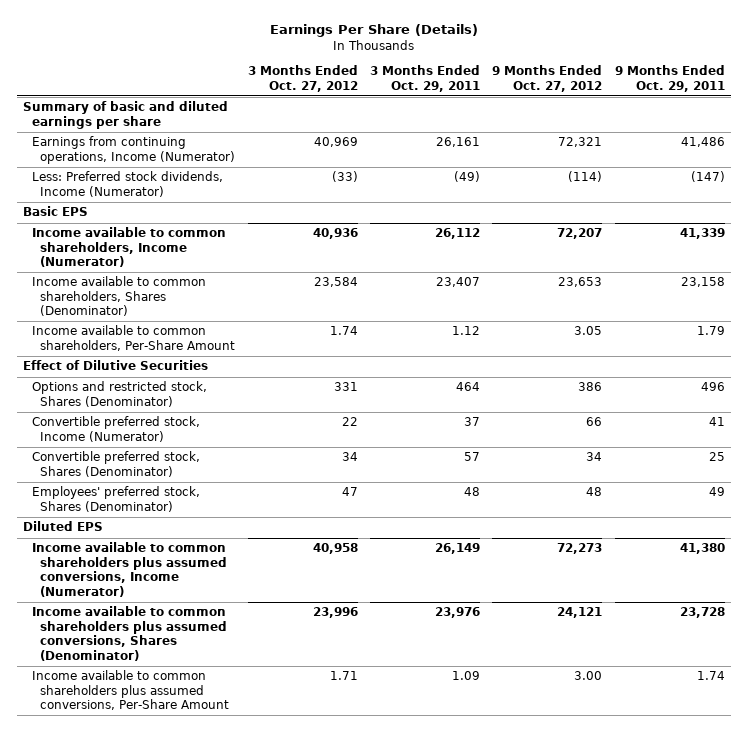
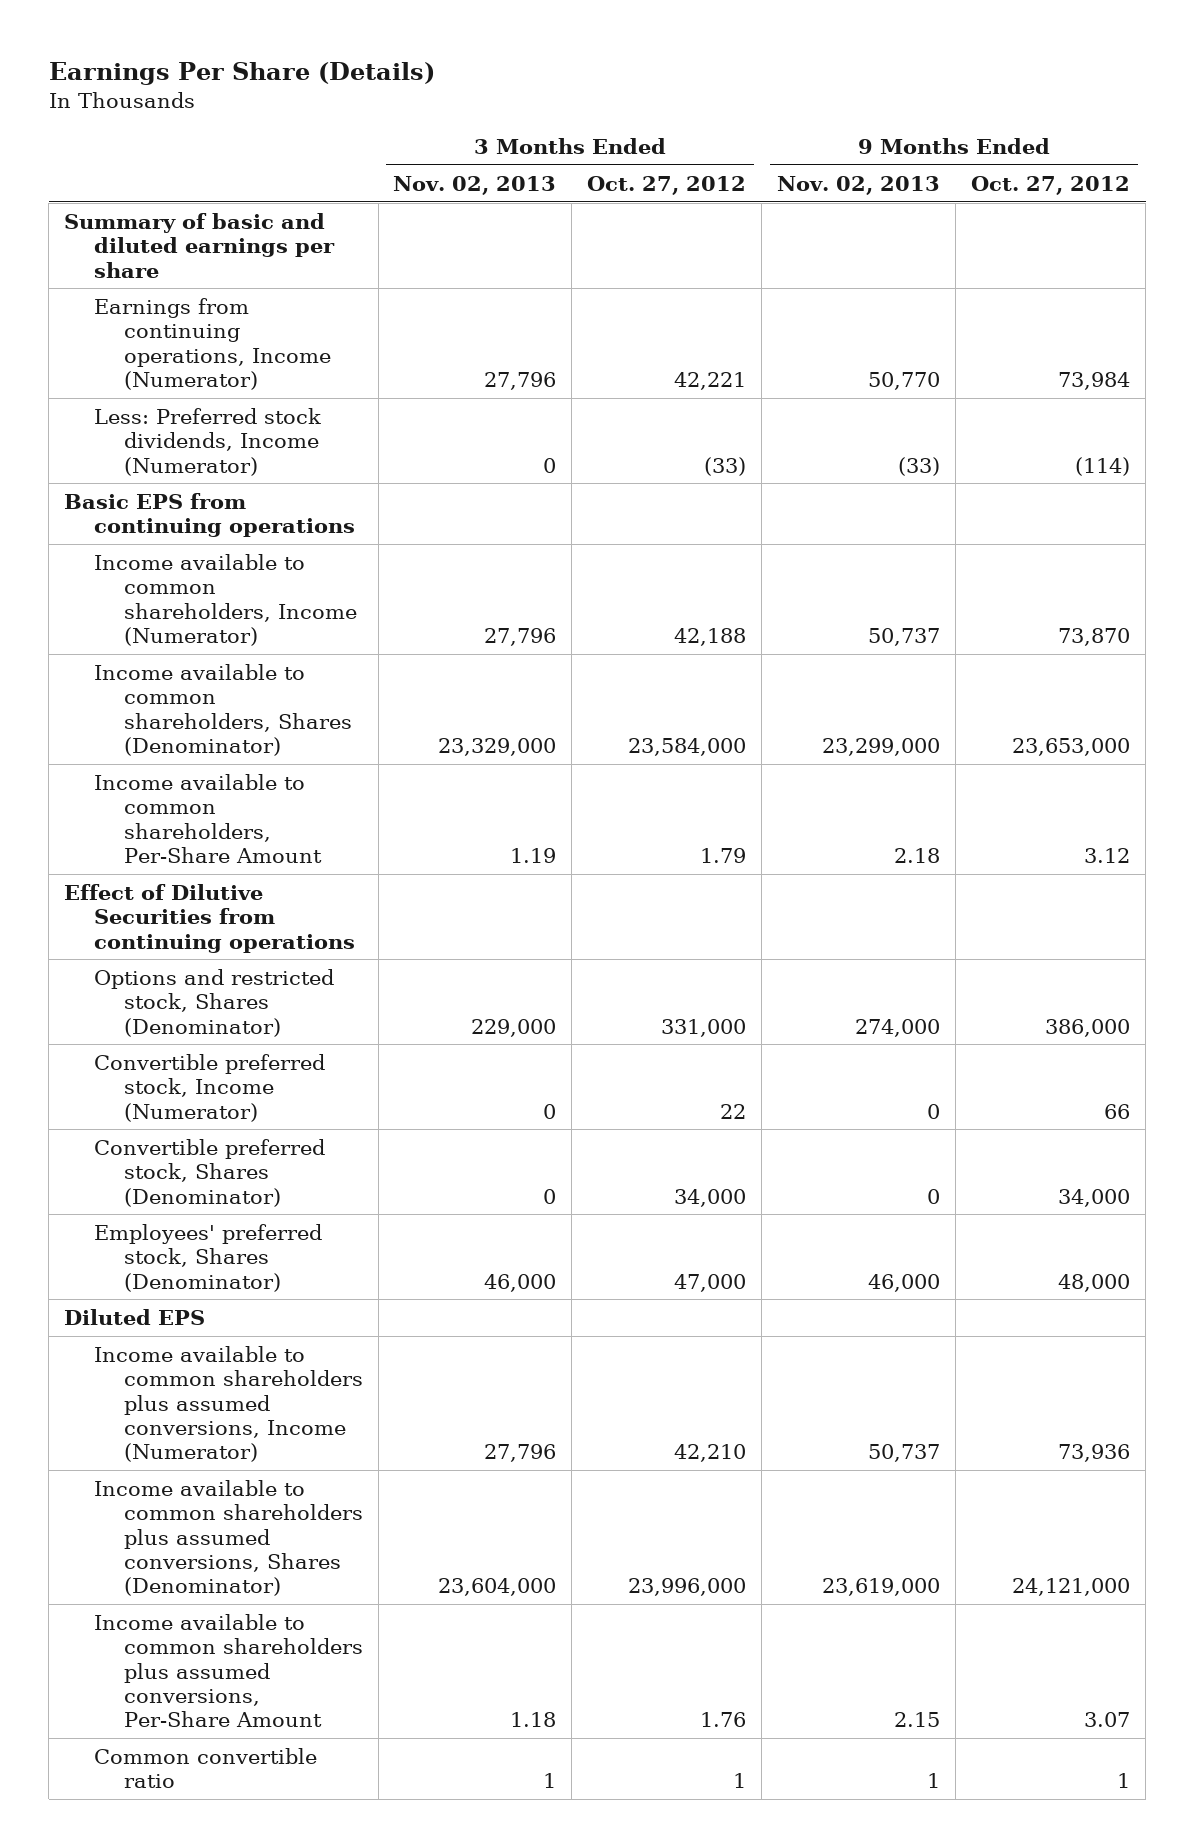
- | 3 Months Ended Oct. 27, 2012 | 3 Months Ended Oct. 29, 2011 | 9 Months Ended Oct. 27, 2012 | 9 Months Ended Oct. 29, 2011
+ | 3 Months Ended Nov. 02, 2013 | 3 Months Ended Oct. 27, 2012 | 9 Months Ended Nov. 02, 2013 | 9 Months Ended Oct. 27, 2012
- Earnings from continuing operations, Income (Numerator) | 40,969 | 26,161 | 72,321 | 41,486
+ Earnings from continuing operations, Income (Numerator) | 27,796 | 42,221 | 50,770 | 73,984
- Basic EPS
- Income available to common shareholders, Income (Numerator) | 40,936 | 26,112 | 72,207 | 41,339
- Income available to common shareholders, Shares (Denominator) | 23,584 | 23,407 | 23,653 | 23,158
- Income available to common shareholders, Per-Share Amount | 1.74 | 1.12 | 3.05 | 1.79
- Effect of Dilutive Securities
- Options and restricted stock, Shares (Denominator) | 331 | 464 | 386 | 496
+ Basic EPS from continuing operations
+ Income available to common shareholders, Income (Numerator) | 27,796 | 42,188 | 50,737 | 73,870
+ Income available to common shareholders, Shares (Denominator) | 23,329,000 | 23,584,000 | 23,299,000 | 23,653,000
+ Income available to common shareholders, Per-Share Amount | 1.19 | 1.79 | 2.18 | 3.12
+ Effect of Dilutive Securities from continuing operations
+ Options and restricted stock, Shares (Denominator) | 229,000 | 331,000 | 274,000 | 386,000
- Convertible preferred stock, Shares (Denominator) | 34 | 57 | 34 | 25
- Employees' preferred stock, Shares (Denominator) | 47 | 48 | 48 | 49
+ Convertible preferred stock, Shares (Denominator) | 0 | 34,000 | 0 | 34,000
+ Employees' preferred stock, Shares (Denominator) | 46,000 | 47,000 | 46,000 | 48,000
- Income available to common shareholders plus assumed conversions, Income (Numerator) | 40,958 | 26,149 | 72,273 | 41,380
- Income available to common shareholders plus assumed conversions, Shares (Denominator) | 23,996 | 23,976 | 24,121 | 23,728
- Income available to common shareholders plus assumed conversions, Per-Share Amount | 1.71 | 1.09 | 3.00 | 1.74
+ Income available to common shareholders plus assumed conversions, Income (Numerator) | 27,796 | 42,210 | 50,737 | 73,936
+ Income available to common shareholders plus assumed conversions, Shares (Denominator) | 23,604,000 | 23,996,000 | 23,619,000 | 24,121,000
+ Income available to common shareholders plus assumed conversions, Per-Share Amount | 1.18 | 1.76 | 2.15 | 3.07
+ Common convertible ratio | 1 | 1 | 1 | 1

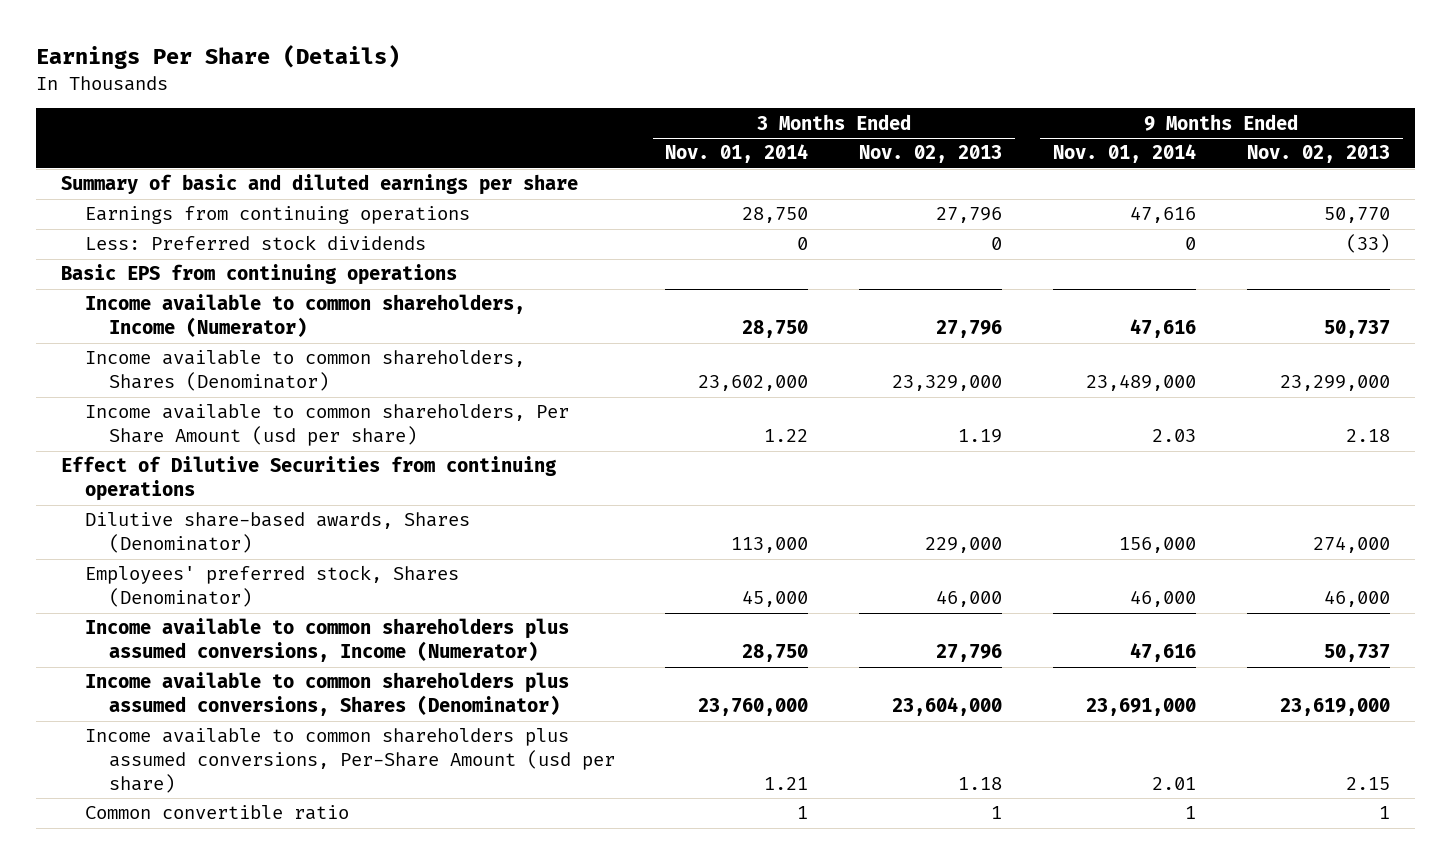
- | 3 Months Ended Nov. 02, 2013 | 3 Months Ended Oct. 27, 2012 | 9 Months Ended Nov. 02, 2013 | 9 Months Ended Oct. 27, 2012
+ | 3 Months Ended Nov. 01, 2014 | 3 Months Ended Nov. 02, 2013 | 9 Months Ended Nov. 01, 2014 | 9 Months Ended Nov. 02, 2013
- Earnings from continuing operations, Income (Numerator) | 27,796 | 42,221 | 50,770 | 73,984
- Less: Preferred stock dividends, Income (Numerator) | 0 | (33) | (33) | (114)
+ Earnings from continuing operations | 28,750 | 27,796 | 47,616 | 50,770
+ Less: Preferred stock dividends | 0 | 0 | 0 | (33)
- Income available to common shareholders, Per-Share Amount | 1.19 | 1.79 | 2.18 | 3.12
+ Income available to common shareholders, Per Share Amount (usd per share) | 1.22 | 1.19 | 2.03 | 2.18
- Options and restricted stock, Shares (Denominator) | 229,000 | 331,000 | 274,000 | 386,000
- Convertible preferred stock, Income (Numerator) | 0 | 22 | 0 | 66
- Convertible preferred stock, Shares (Denominator) | 0 | 34,000 | 0 | 34,000
+ Dilutive share-based awards, Shares (Denominator) | 113,000 | 229,000 | 156,000 | 274,000
- Diluted EPS
- Income available to common shareholders plus assumed conversions, Per-Share Amount | 1.18 | 1.76 | 2.15 | 3.07
+ Income available to common shareholders plus assumed conversions, Per-Share Amount (usd per share) | 1.21 | 1.18 | 2.01 | 2.15

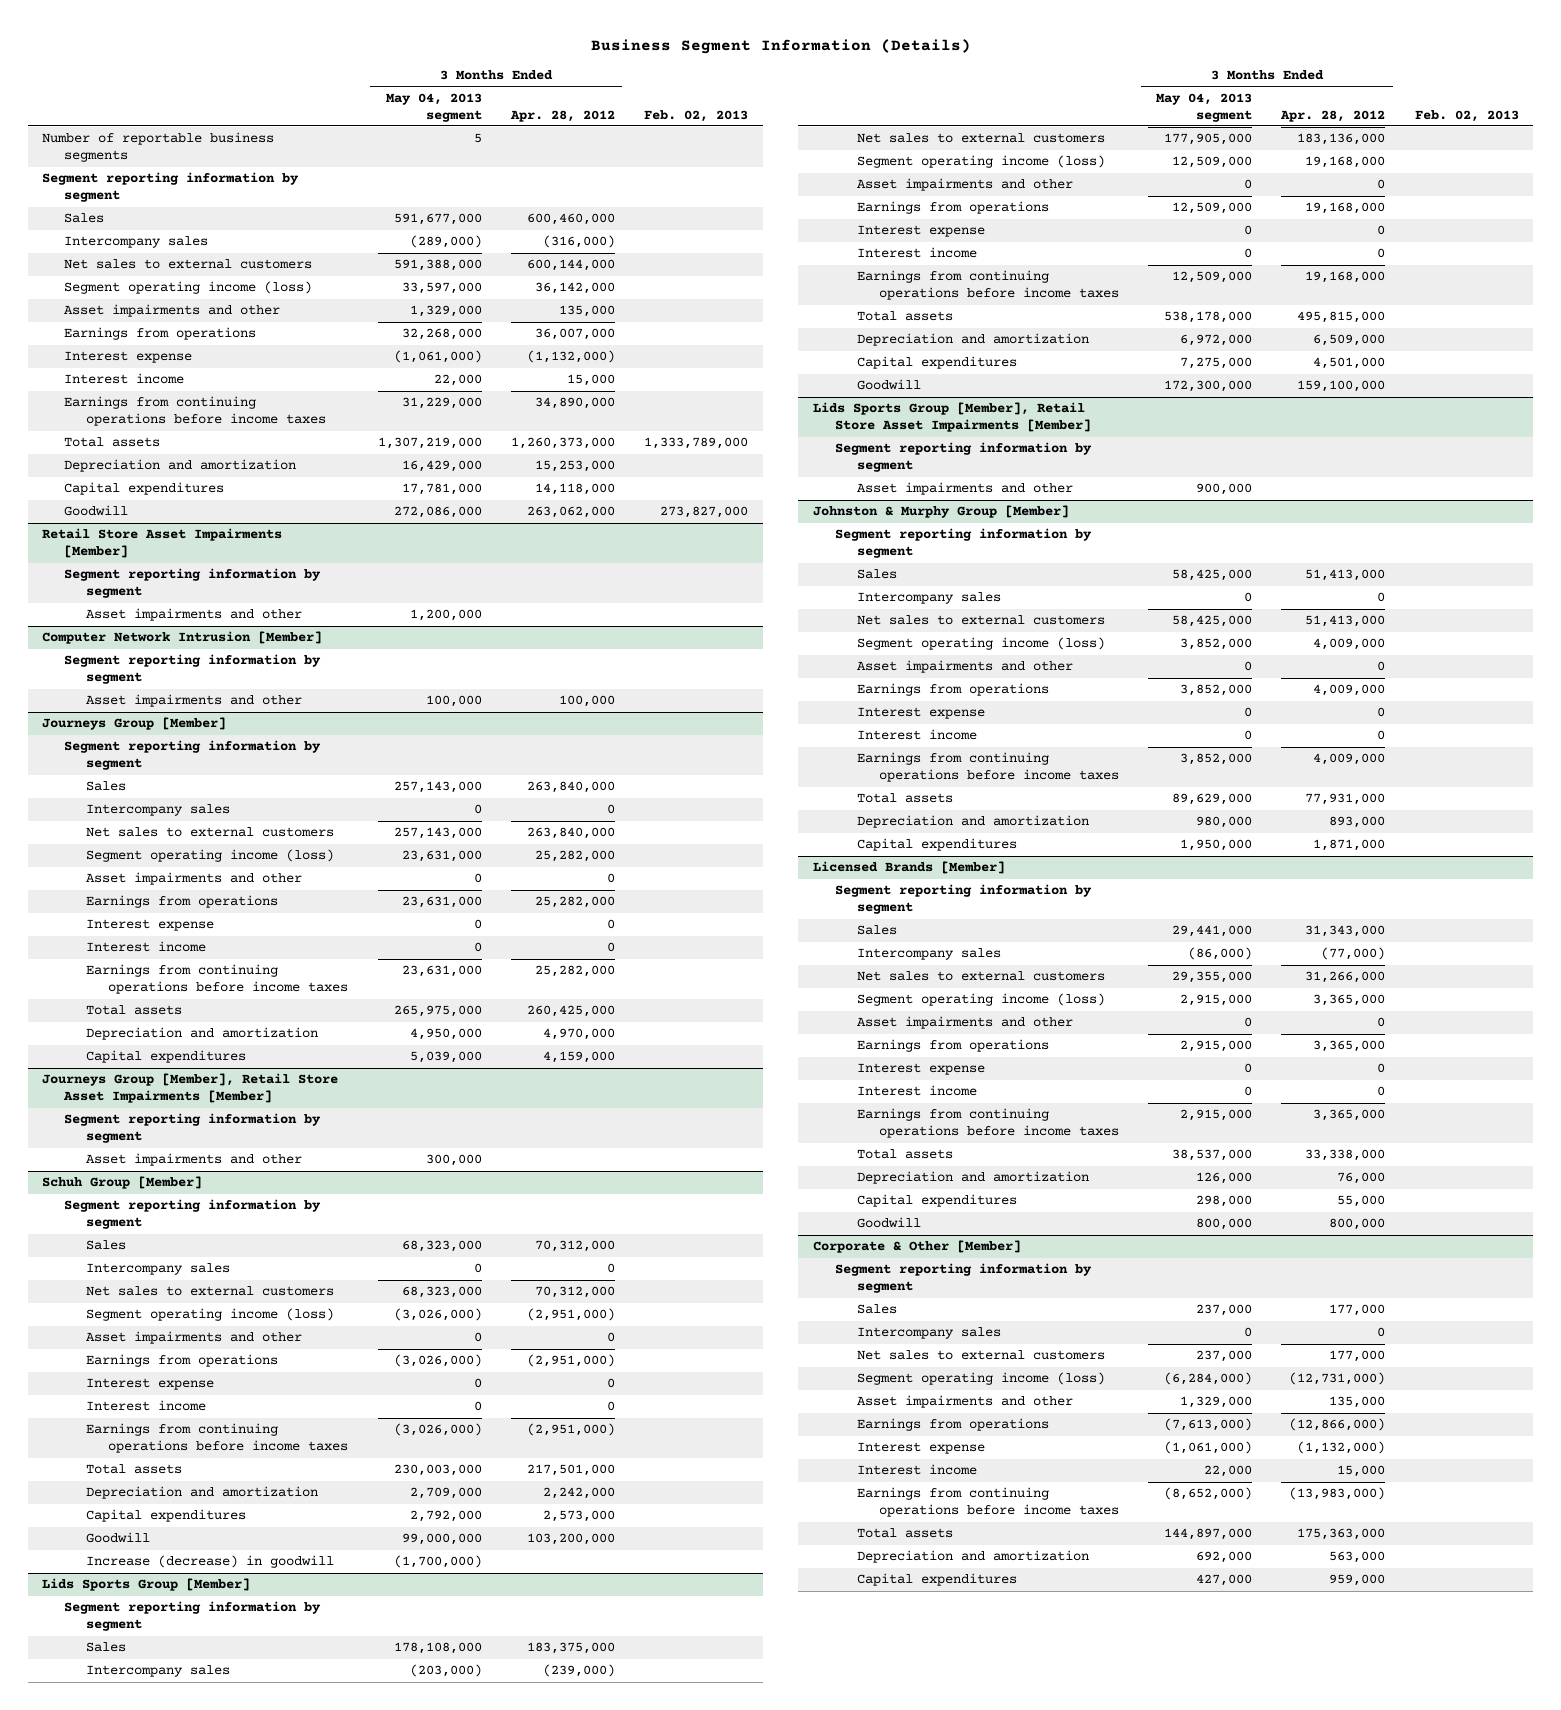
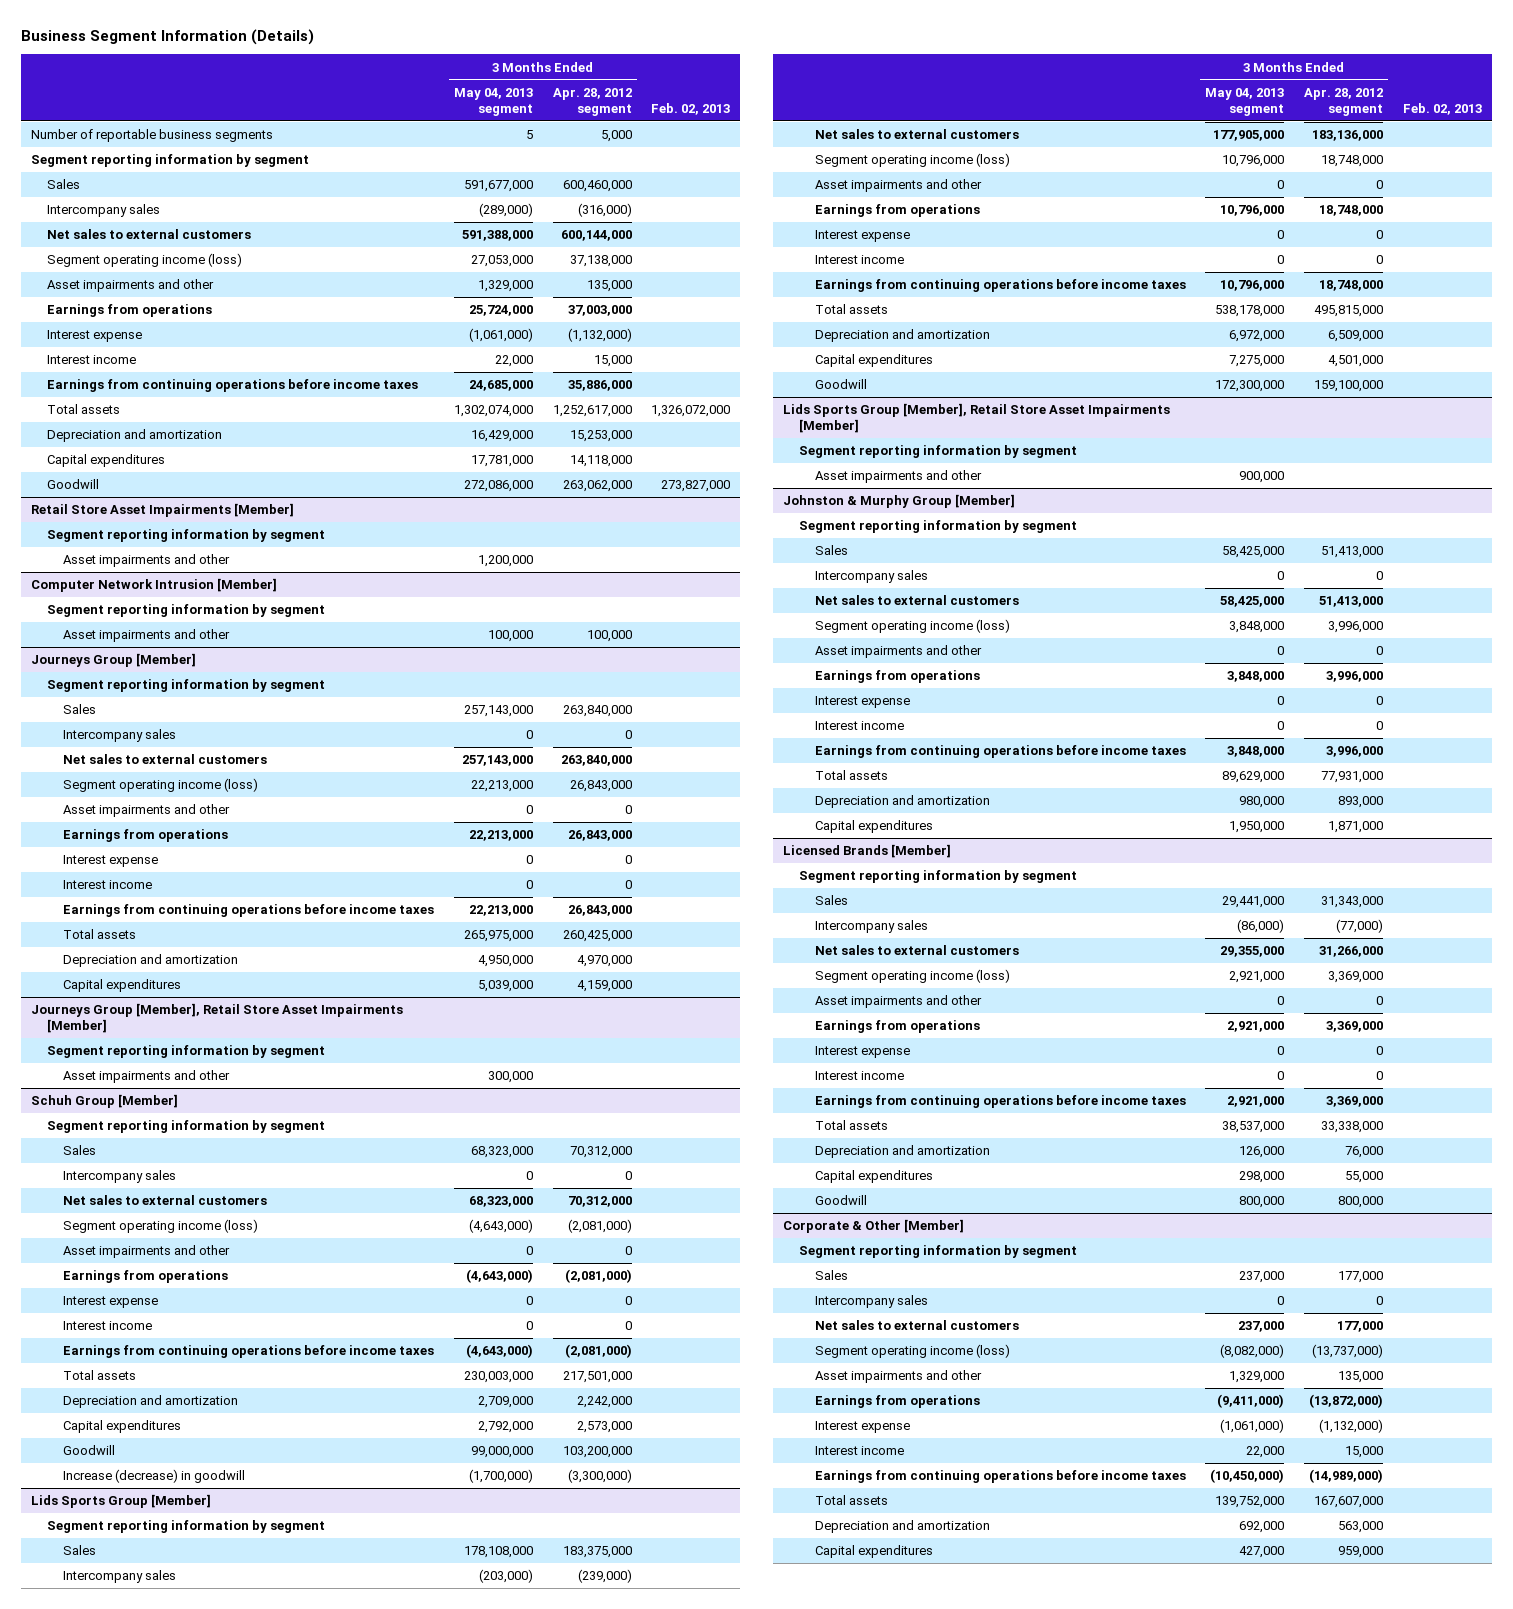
- | 3 Months Ended May 04, 2013 segment | 3 Months Ended Apr. 28, 2012 | Feb. 02, 2013
+ | 3 Months Ended May 04, 2013 segment | 3 Months Ended Apr. 28, 2012 segment | Feb. 02, 2013
- Segment operating income (loss) | 33,597,000 | 36,142,000 |
+ Segment operating income (loss) | 27,053,000 | 37,138,000 |
- Earnings from operations | 32,268,000 | 36,007,000 |
+ Earnings from operations | 25,724,000 | 37,003,000 |
- Earnings from continuing operations before income taxes | 31,229,000 | 34,890,000 |
- Total assets | 1,307,219,000 | 1,260,373,000 | 1,333,789,000
+ Earnings from continuing operations before income taxes | 24,685,000 | 35,886,000 |
+ Total assets | 1,302,074,000 | 1,252,617,000 | 1,326,072,000
@ Journeys Group [Member]
- Segment operating income (loss) | 23,631,000 | 25,282,000 |
+ Segment operating income (loss) | 22,213,000 | 26,843,000 |
- Earnings from operations | 23,631,000 | 25,282,000 |
+ Earnings from operations | 22,213,000 | 26,843,000 |
- Earnings from continuing operations before income taxes | 23,631,000 | 25,282,000 |
+ Earnings from continuing operations before income taxes | 22,213,000 | 26,843,000 |
@ Schuh Group [Member]
- Segment operating income (loss) | (3,026,000) | (2,951,000) |
+ Segment operating income (loss) | (4,643,000) | (2,081,000) |
- Earnings from operations | (3,026,000) | (2,951,000) |
+ Earnings from operations | (4,643,000) | (2,081,000) |
- Earnings from continuing operations before income taxes | (3,026,000) | (2,951,000) |
+ Earnings from continuing operations before income taxes | (4,643,000) | (2,081,000) |
@ Lids Sports Group [Member]
- Segment operating income (loss) | 12,509,000 | 19,168,000 |
+ Segment operating income (loss) | 10,796,000 | 18,748,000 |
- Earnings from operations | 12,509,000 | 19,168,000 |
+ Earnings from operations | 10,796,000 | 18,748,000 |
- Earnings from continuing operations before income taxes | 12,509,000 | 19,168,000 |
+ Earnings from continuing operations before income taxes | 10,796,000 | 18,748,000 |
@ Johnston & Murphy Group [Member]
- Segment operating income (loss) | 3,852,000 | 4,009,000 |
+ Segment operating income (loss) | 3,848,000 | 3,996,000 |
- Earnings from operations | 3,852,000 | 4,009,000 |
+ Earnings from operations | 3,848,000 | 3,996,000 |
- Earnings from continuing operations before income taxes | 3,852,000 | 4,009,000 |
+ Earnings from continuing operations before income taxes | 3,848,000 | 3,996,000 |
@ Licensed Brands [Member]
- Segment operating income (loss) | 2,915,000 | 3,365,000 |
+ Segment operating income (loss) | 2,921,000 | 3,369,000 |
- Earnings from operations | 2,915,000 | 3,365,000 |
+ Earnings from operations | 2,921,000 | 3,369,000 |
- Earnings from continuing operations before income taxes | 2,915,000 | 3,365,000 |
+ Earnings from continuing operations before income taxes | 2,921,000 | 3,369,000 |
@ Corporate & Other [Member]
- Segment operating income (loss) | (6,284,000) | (12,731,000) |
+ Segment operating income (loss) | (8,082,000) | (13,737,000) |
- Earnings from operations | (7,613,000) | (12,866,000) |
+ Earnings from operations | (9,411,000) | (13,872,000) |
- Earnings from continuing operations before income taxes | (8,652,000) | (13,983,000) |
- Total assets | 144,897,000 | 175,363,000 |
+ Earnings from continuing operations before income taxes | (10,450,000) | (14,989,000) |
+ Total assets | 139,752,000 | 167,607,000 |

